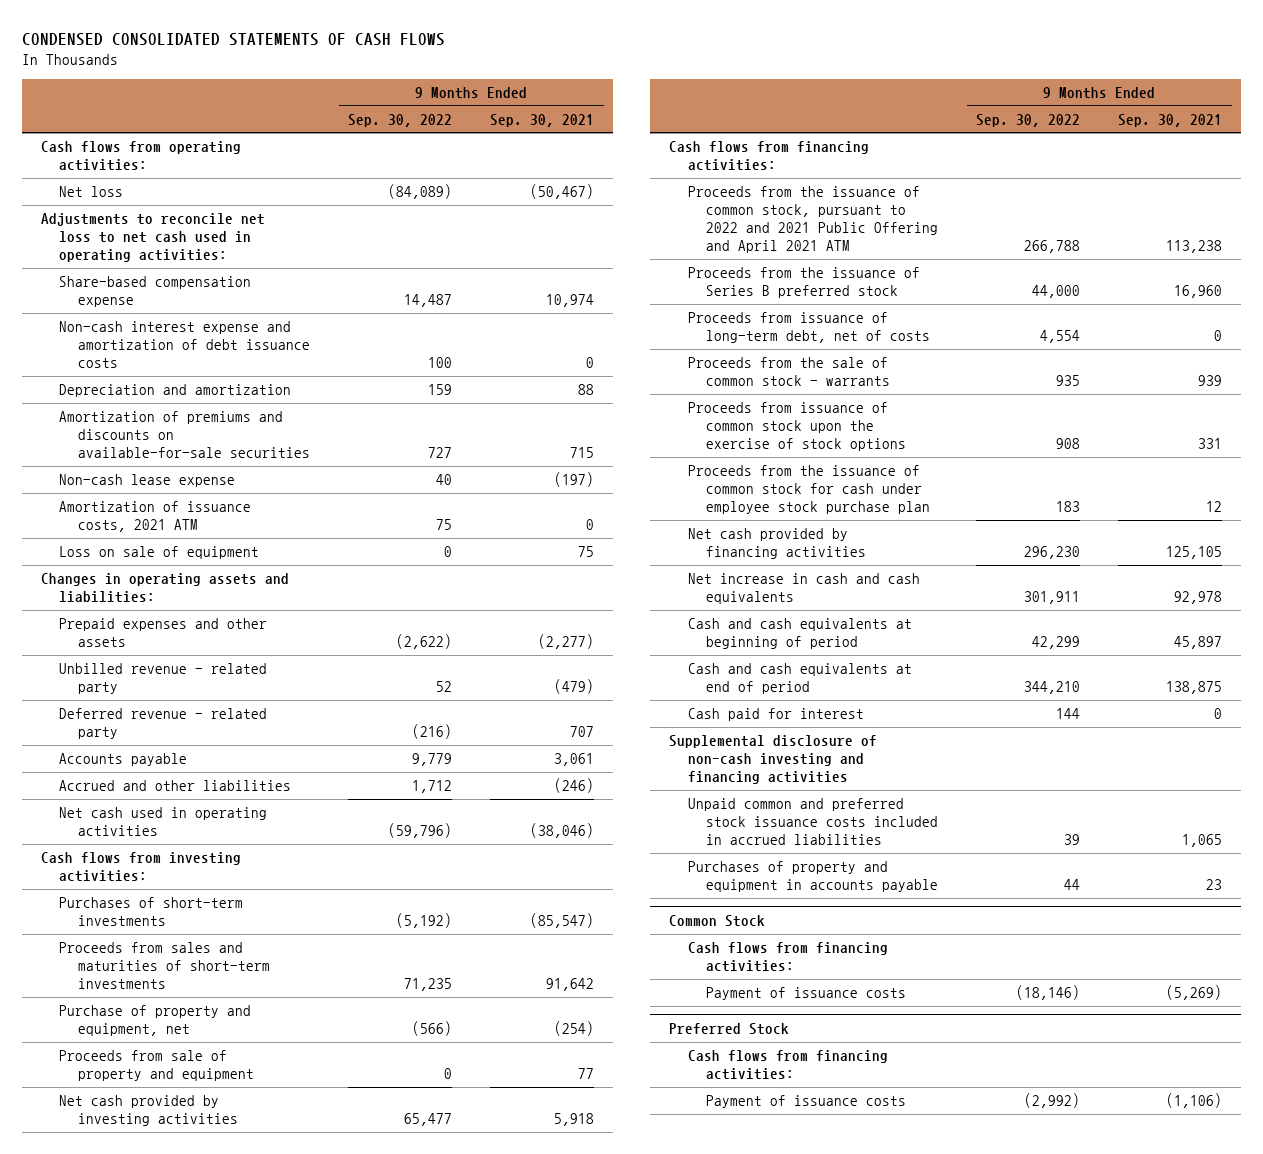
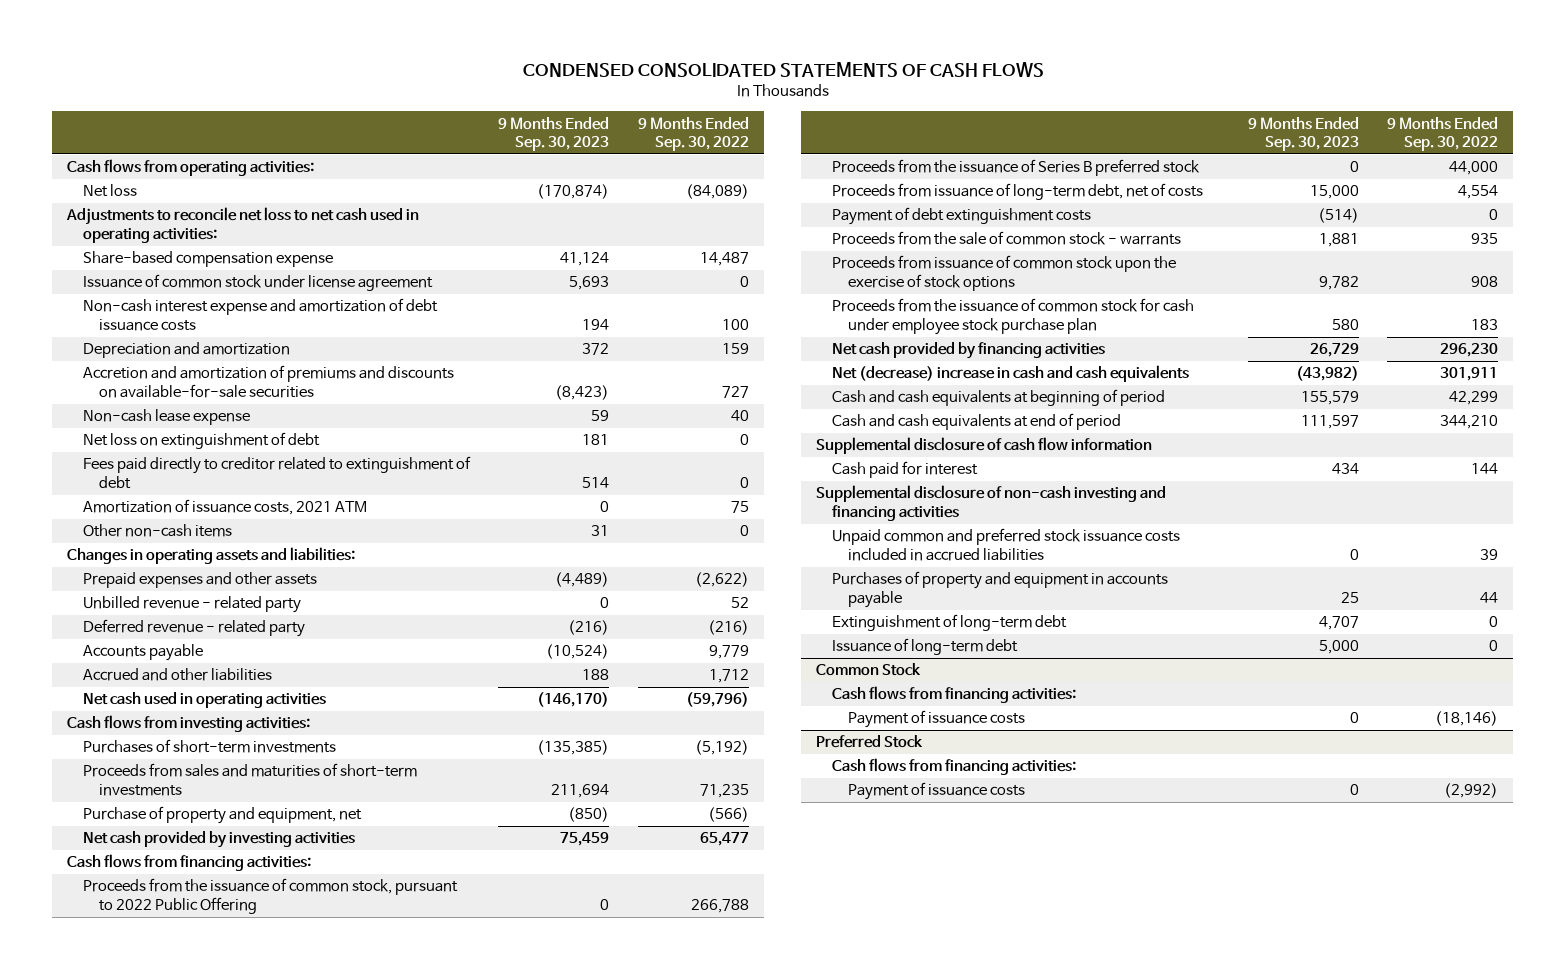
- | 9 Months Ended Sep. 30, 2022 | 9 Months Ended Sep. 30, 2021
+ | 9 Months Ended Sep. 30, 2023 | 9 Months Ended Sep. 30, 2022
+ Issuance of common stock under license agreement | 5,693 | 0
- Amortization of premiums and discounts on available-for-sale securities | 727 | 715
+ Accretion and amortization of premiums and discounts on available-for-sale securities | (8,423) | 727
+ Net loss on extinguishment of debt | 181 | 0
+ Fees paid directly to creditor related to extinguishment of debt | 514 | 0
- Loss on sale of equipment | 0 | 75
+ Other non-cash items | 31 | 0
- Proceeds from sale of property and equipment | 0 | 77
- Proceeds from the issuance of common stock, pursuant to 2022 and 2021 Public Offering and April 2021 ATM | 266,788 | 113,238
+ Proceeds from the issuance of common stock, pursuant to 2022 Public Offering | 0 | 266,788
+ Payment of debt extinguishment costs | (514) | 0
- Net increase in cash and cash equivalents | 301,911 | 92,978
+ Net (decrease) increase in cash and cash equivalents | (43,982) | 301,911
+ Supplemental disclosure of cash flow information
+ Extinguishment of long-term debt | 4,707 | 0
+ Issuance of long-term debt | 5,000 | 0

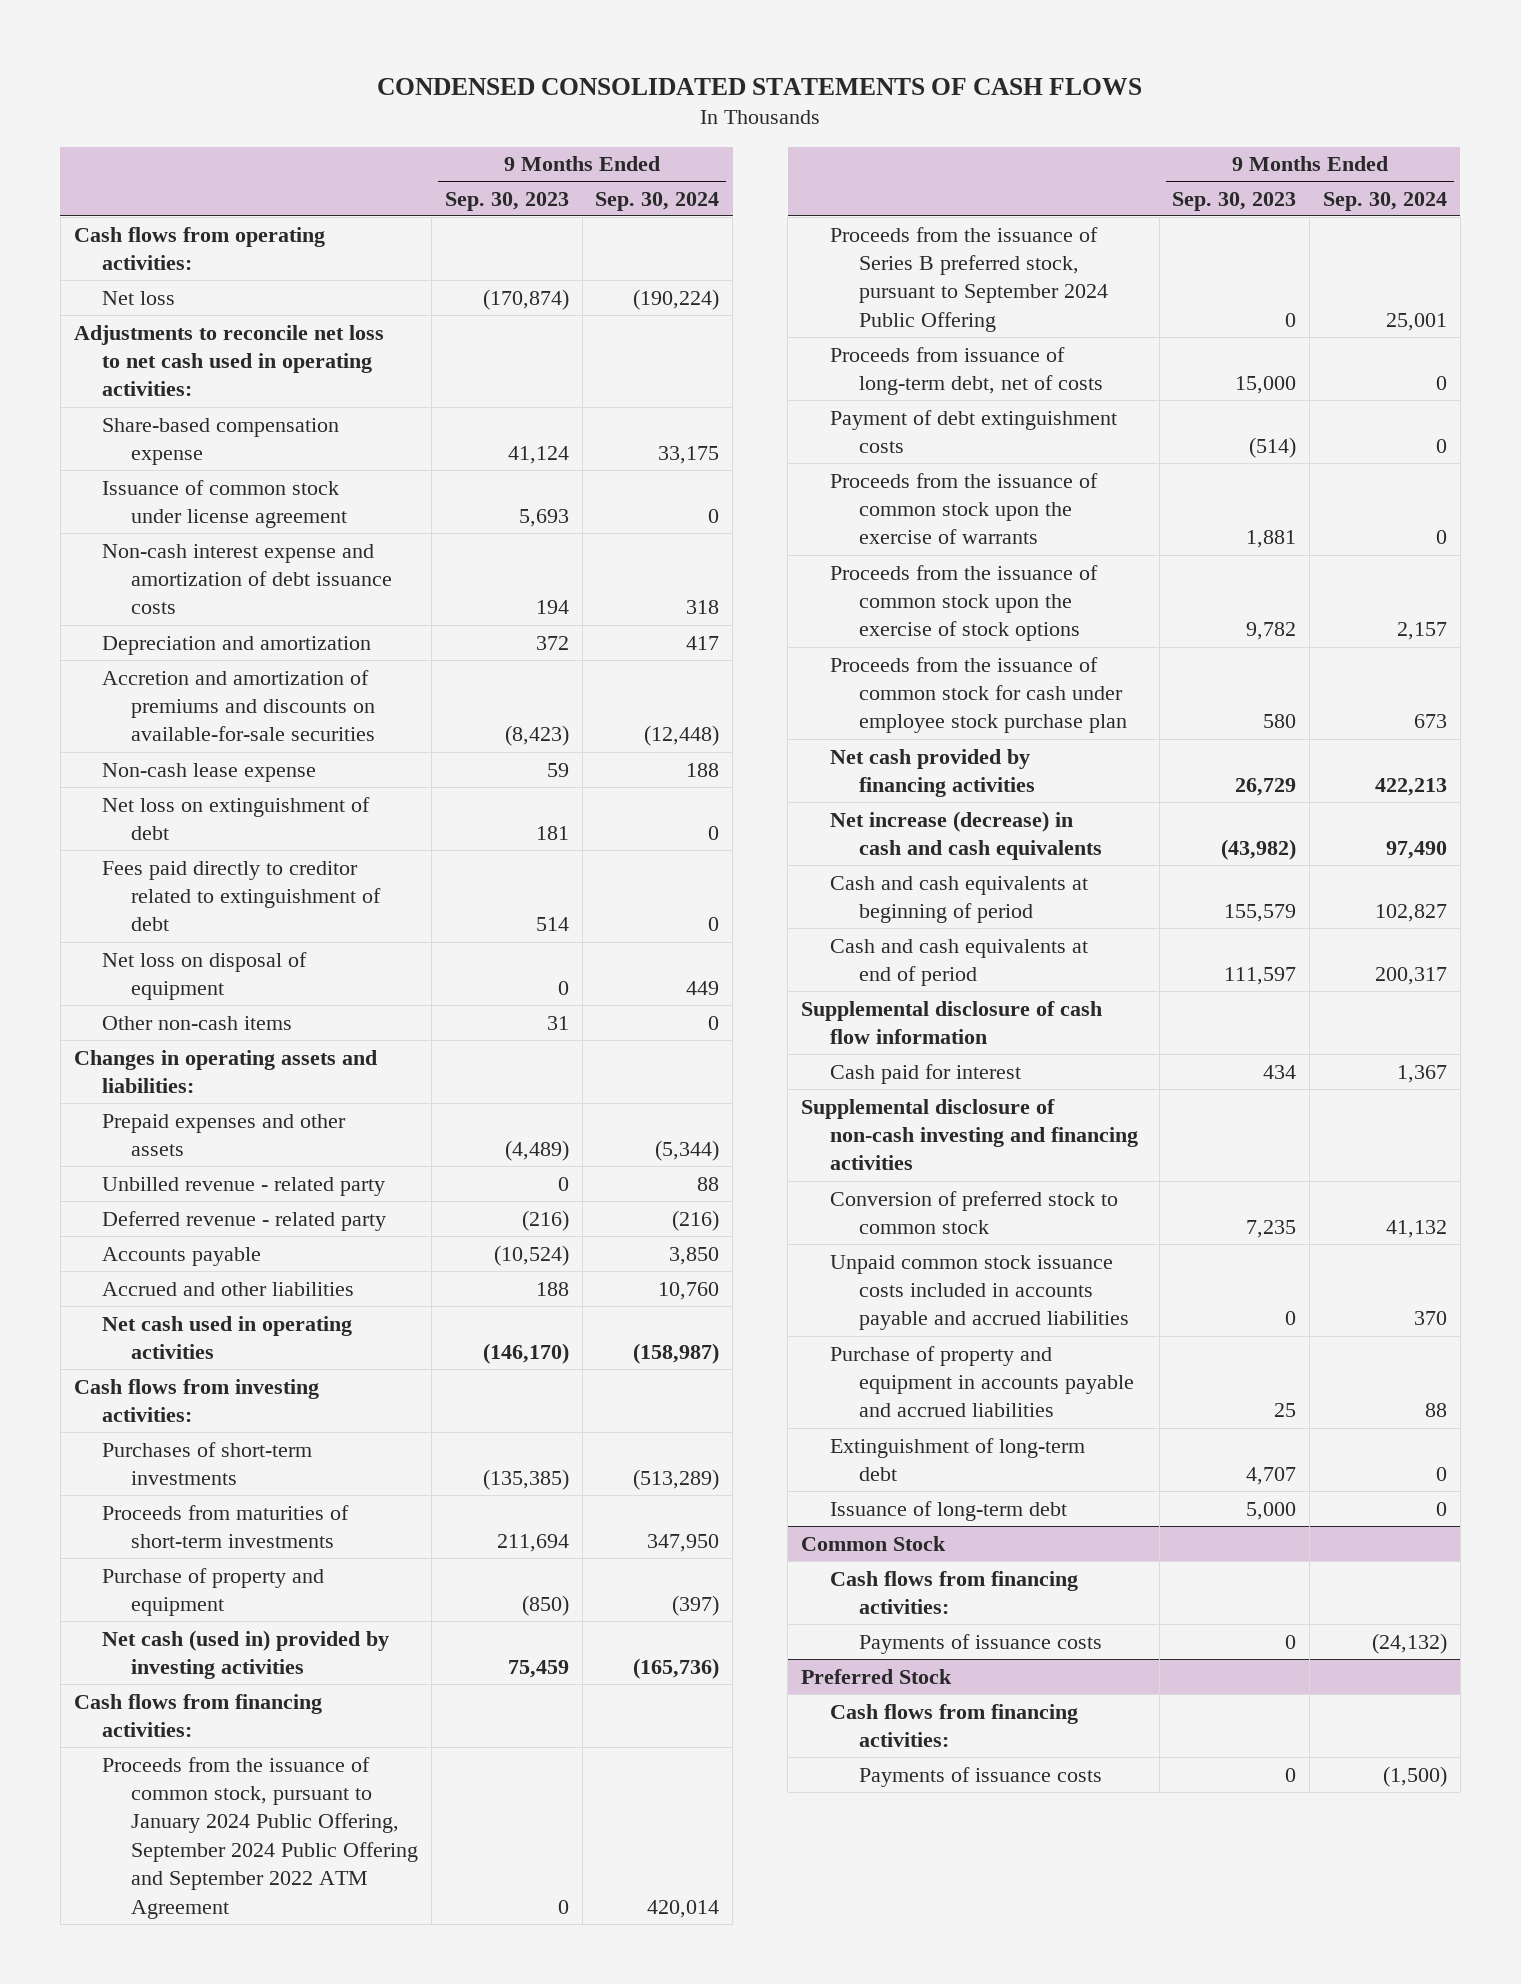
- | 9 Months Ended Sep. 30, 2023 | 9 Months Ended Sep. 30, 2022
+ | 9 Months Ended Sep. 30, 2023 | 9 Months Ended Sep. 30, 2024
- Amortization of issuance costs, 2021 ATM | 0 | 75
+ Net loss on disposal of equipment | 0 | 449
- Proceeds from sales and maturities of short-term investments | 211,694 | 71,235
- Purchase of property and equipment, net | (850) | (566)
- Net cash provided by investing activities | 75,459 | 65,477
+ Proceeds from maturities of short-term investments | 211,694 | 347,950
+ Purchase of property and equipment | (850) | (397)
+ Net cash (used in) provided by investing activities | 75,459 | (165,736)
- Proceeds from the issuance of common stock, pursuant to 2022 Public Offering | 0 | 266,788
- Proceeds from the issuance of Series B preferred stock | 0 | 44,000
+ Proceeds from the issuance of common stock, pursuant to January 2024 Public Offering, September 2024 Public Offering and September 2022 ATM Agreement | 0 | 420,014
+ Proceeds from the issuance of Series B preferred stock, pursuant to September 2024 Public Offering | 0 | 25,001
- Proceeds from the sale of common stock - warrants | 1,881 | 935
- Proceeds from issuance of common stock upon the exercise of stock options | 9,782 | 908
+ Proceeds from the issuance of common stock upon the exercise of warrants | 1,881 | 0
+ Proceeds from the issuance of common stock upon the exercise of stock options | 9,782 | 2,157
- Net (decrease) increase in cash and cash equivalents | (43,982) | 301,911
+ Net increase (decrease) in cash and cash equivalents | (43,982) | 97,490
- Unpaid common and preferred stock issuance costs included in accrued liabilities | 0 | 39
- Purchases of property and equipment in accounts payable | 25 | 44
+ Conversion of preferred stock to common stock | 7,235 | 41,132
+ Unpaid common stock issuance costs included in accounts payable and accrued liabilities | 0 | 370
+ Purchase of property and equipment in accounts payable and accrued liabilities | 25 | 88
@ Common Stock
- Payment of issuance costs | 0 | (18,146)
+ Payments of issuance costs | 0 | (24,132)
@ Preferred Stock
- Payment of issuance costs | 0 | (2,992)
+ Payments of issuance costs | 0 | (1,500)

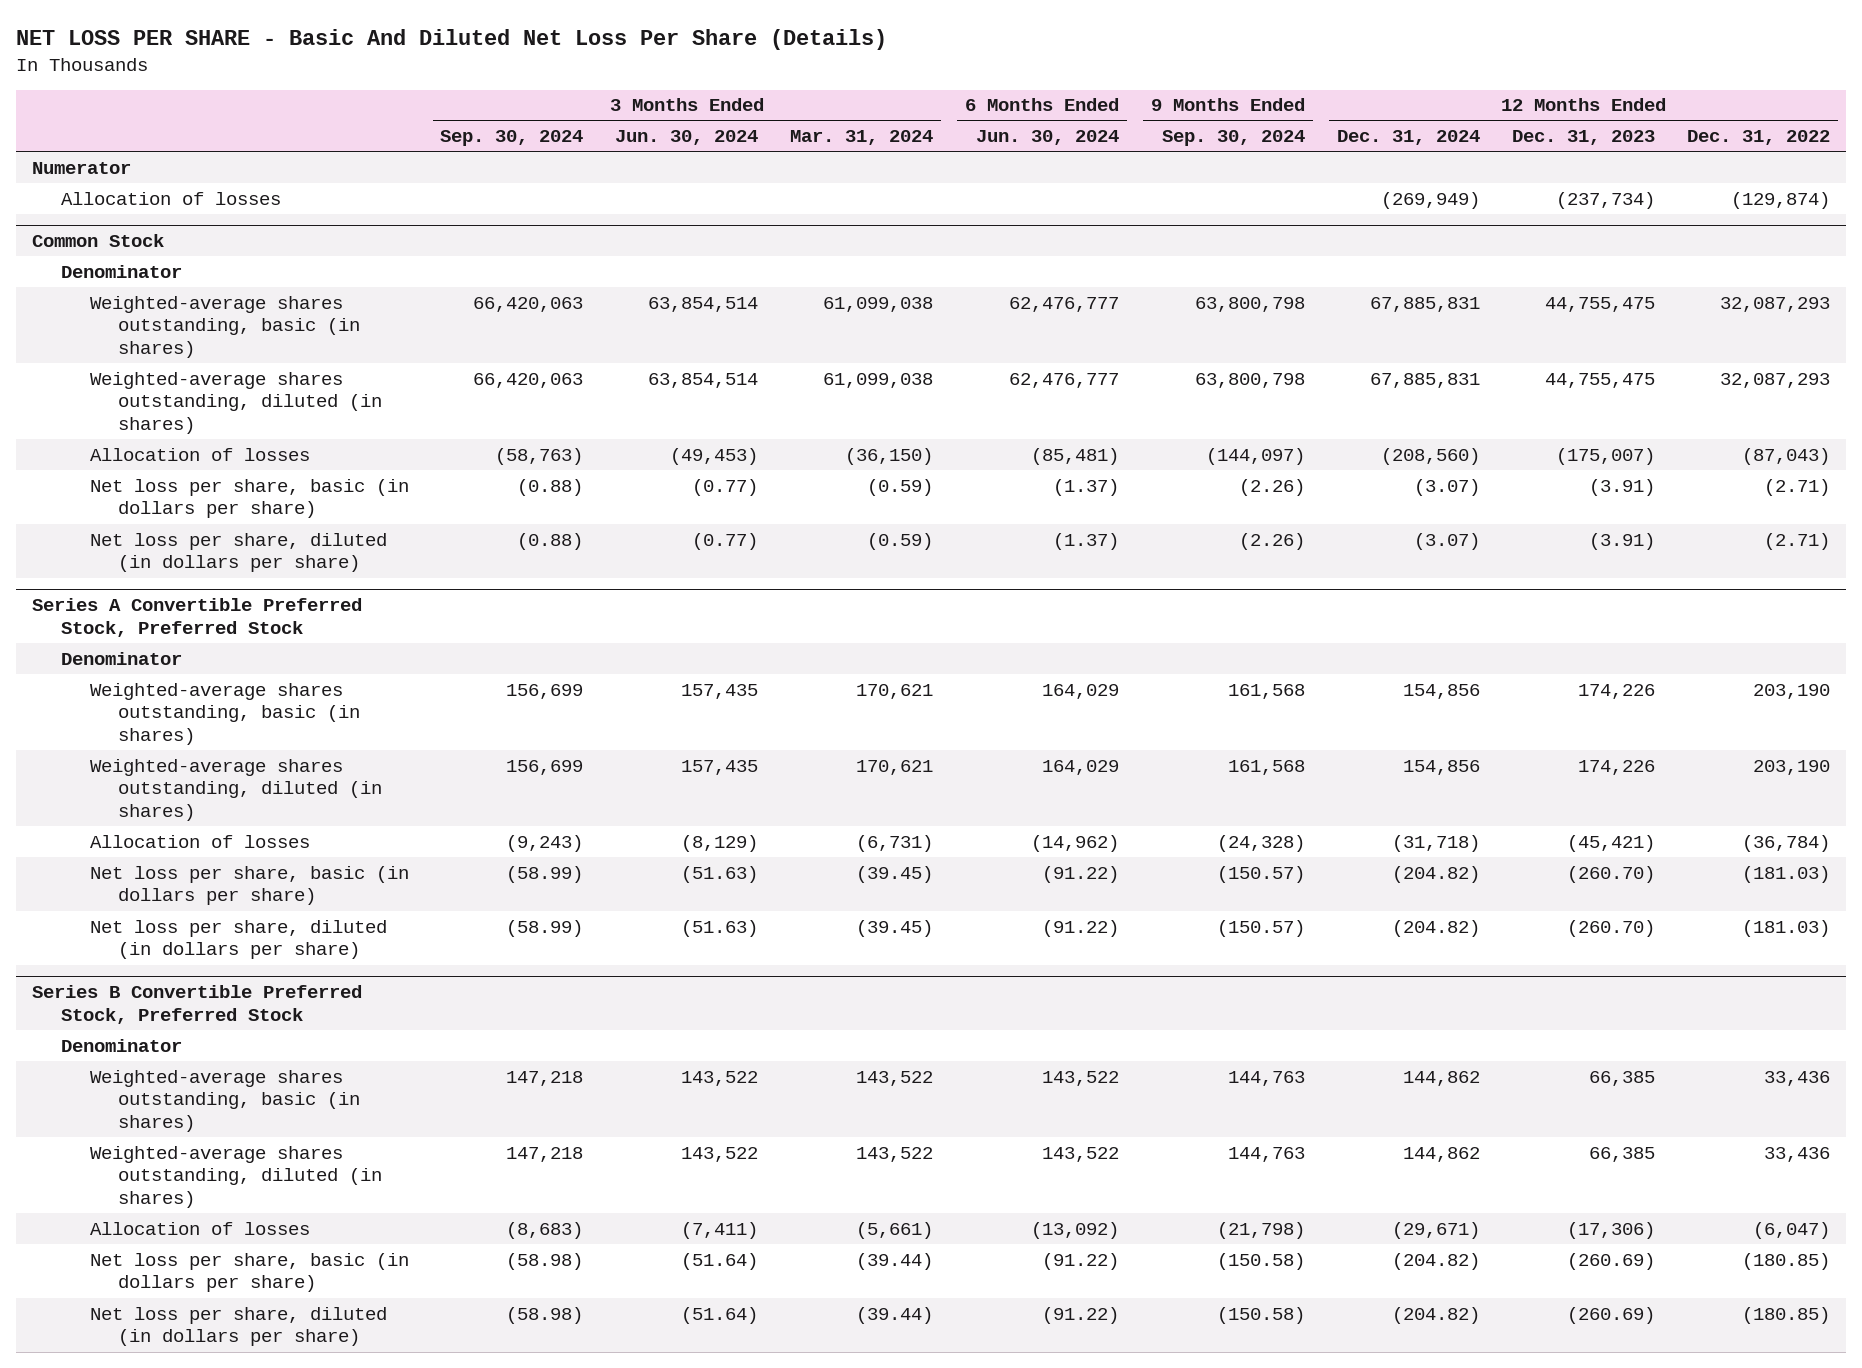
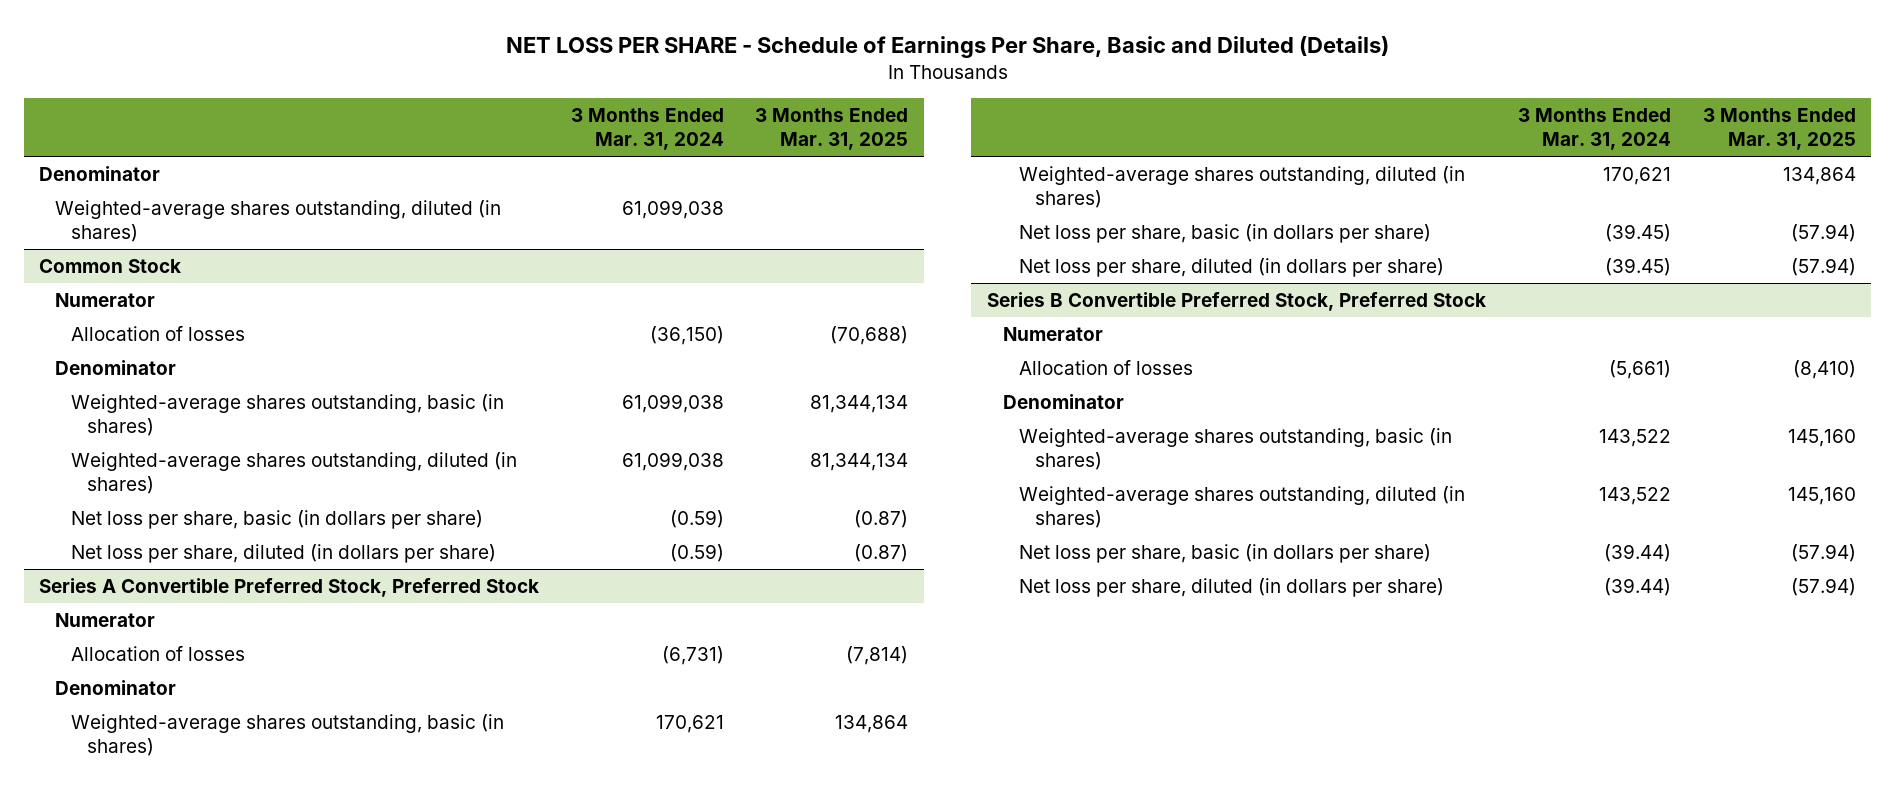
- NET LOSS PER SHARE - Basic And Diluted Net Loss Per Share (Details)
+ NET LOSS PER SHARE - Schedule of Earnings Per Share, Basic and Diluted (Details)
- | 3 Months Ended Sep. 30, 2024 | 3 Months Ended Jun. 30, 2024 | 3 Months Ended Mar. 31, 2024 | 6 Months Ended Jun. 30, 2024 | 9 Months Ended Sep. 30, 2024 | 12 Months Ended Dec. 31, 2024 | 12 Months Ended Dec. 31, 2023 | 12 Months Ended Dec. 31, 2022
+ | 3 Months Ended Mar. 31, 2024 | 3 Months Ended Mar. 31, 2025
- Numerator
- Allocation of losses | | | | | | (269,949) | (237,734) | (129,874)
+ Denominator
+ Weighted-average shares outstanding, diluted (in shares) | 61,099,038 |
@ Common Stock
+ Numerator
moved up: Allocation of losses | (36,150) | (70,688)
@ Series A Convertible Preferred Stock, Preferred Stock
+ Numerator
moved up: Allocation of losses | (6,731) | (7,814)
@ Series B Convertible Preferred Stock, Preferred Stock
+ Numerator
moved up: Allocation of losses | (5,661) | (8,410)

